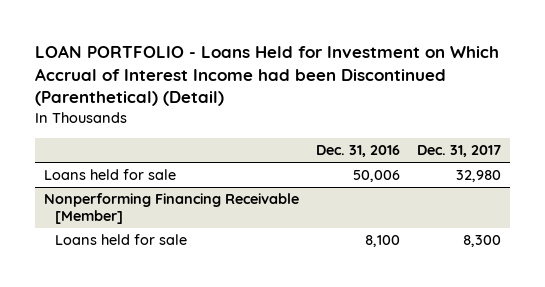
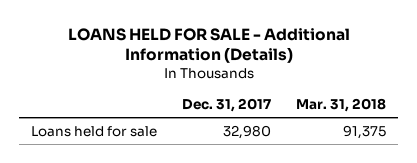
- LOAN PORTFOLIO - Loans Held for Investment on Which Accrual of Interest Income had been Discontinued (Parenthetical) (Detail)
+ LOANS HELD FOR SALE - Additional Information (Details)
- | Dec. 31, 2016 | Dec. 31, 2017
+ | Dec. 31, 2017 | Mar. 31, 2018
- Nonperforming Financing Receivable [Member]
- Loans held for sale | 8,100 | 8,300

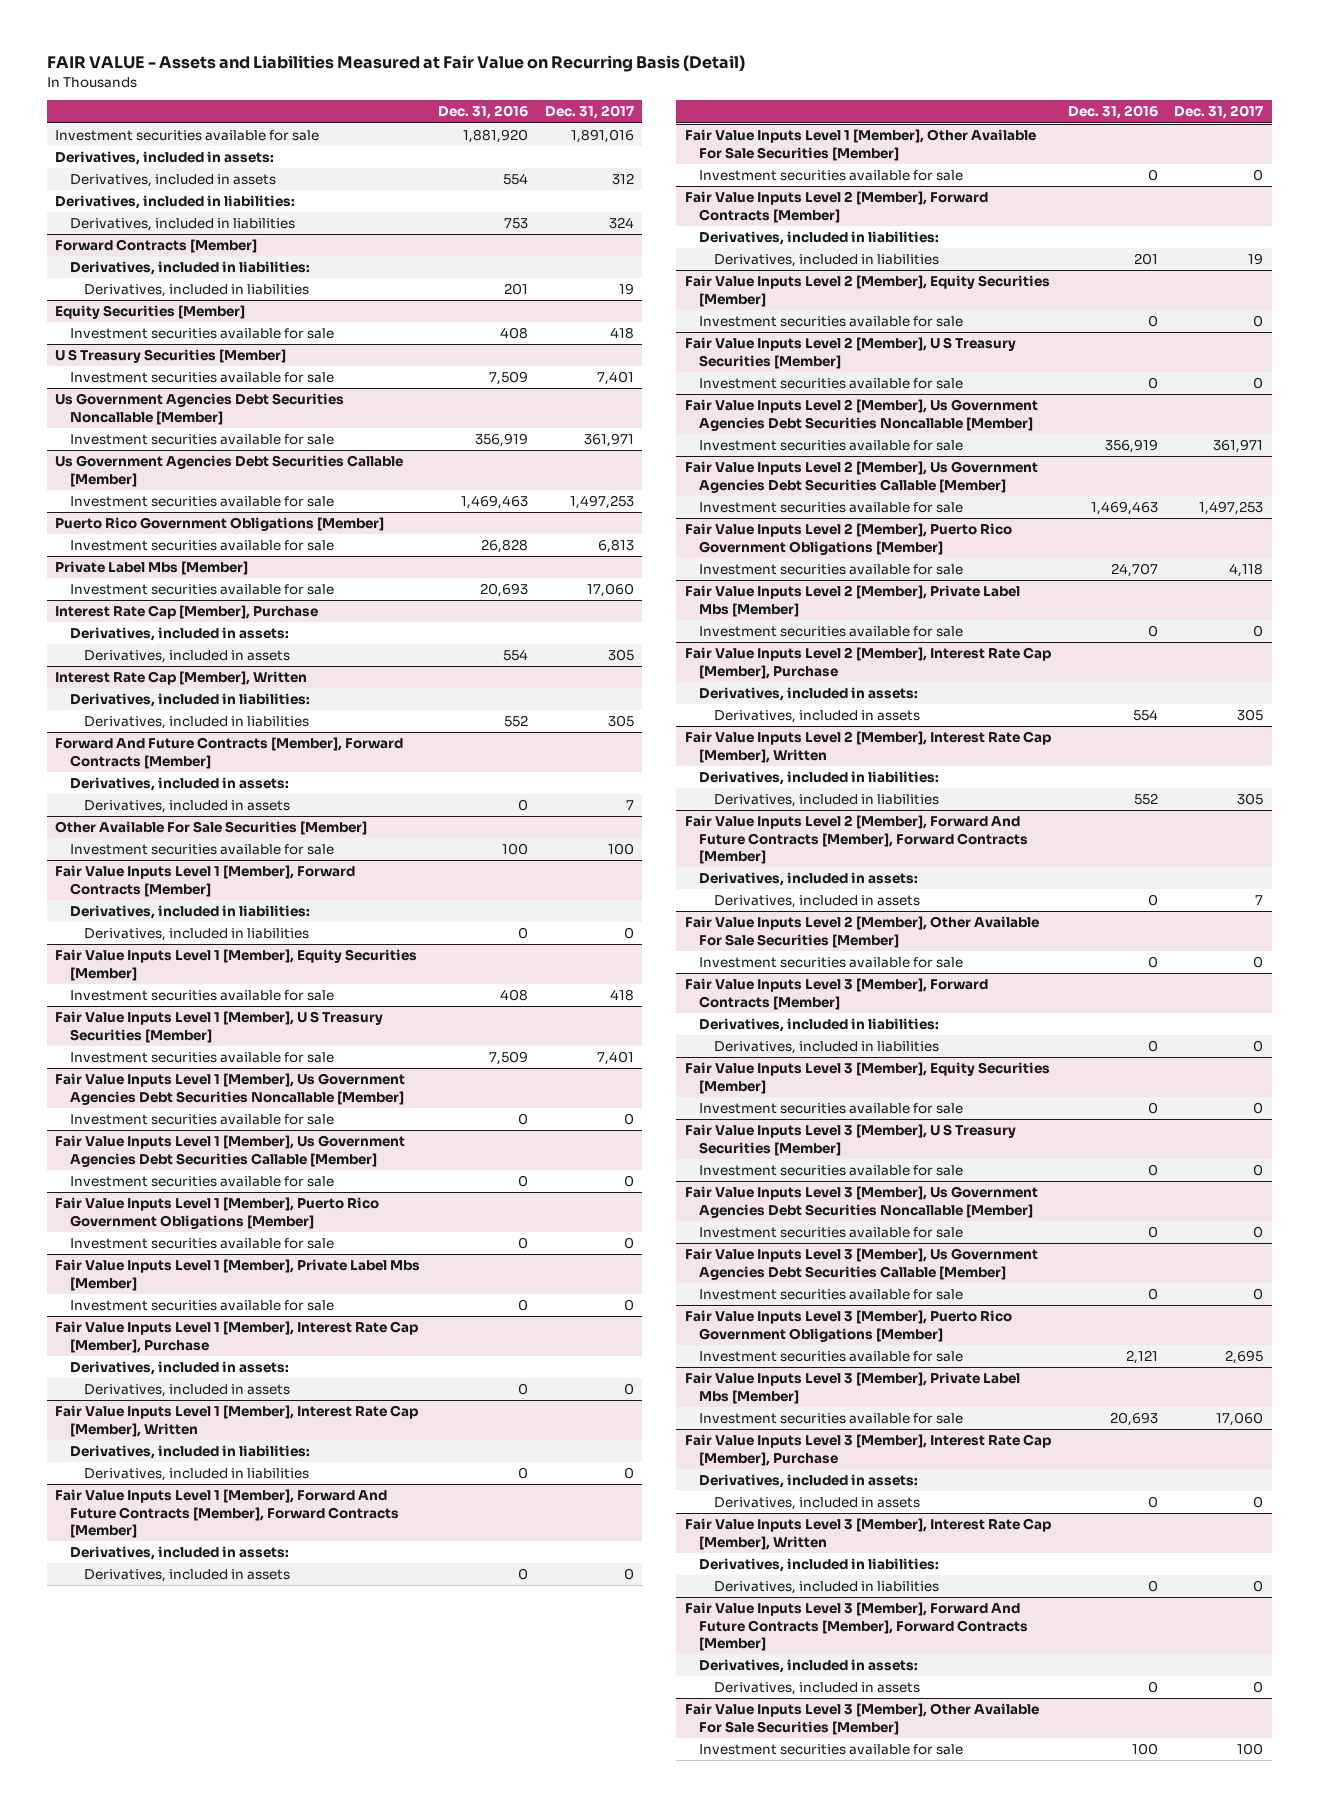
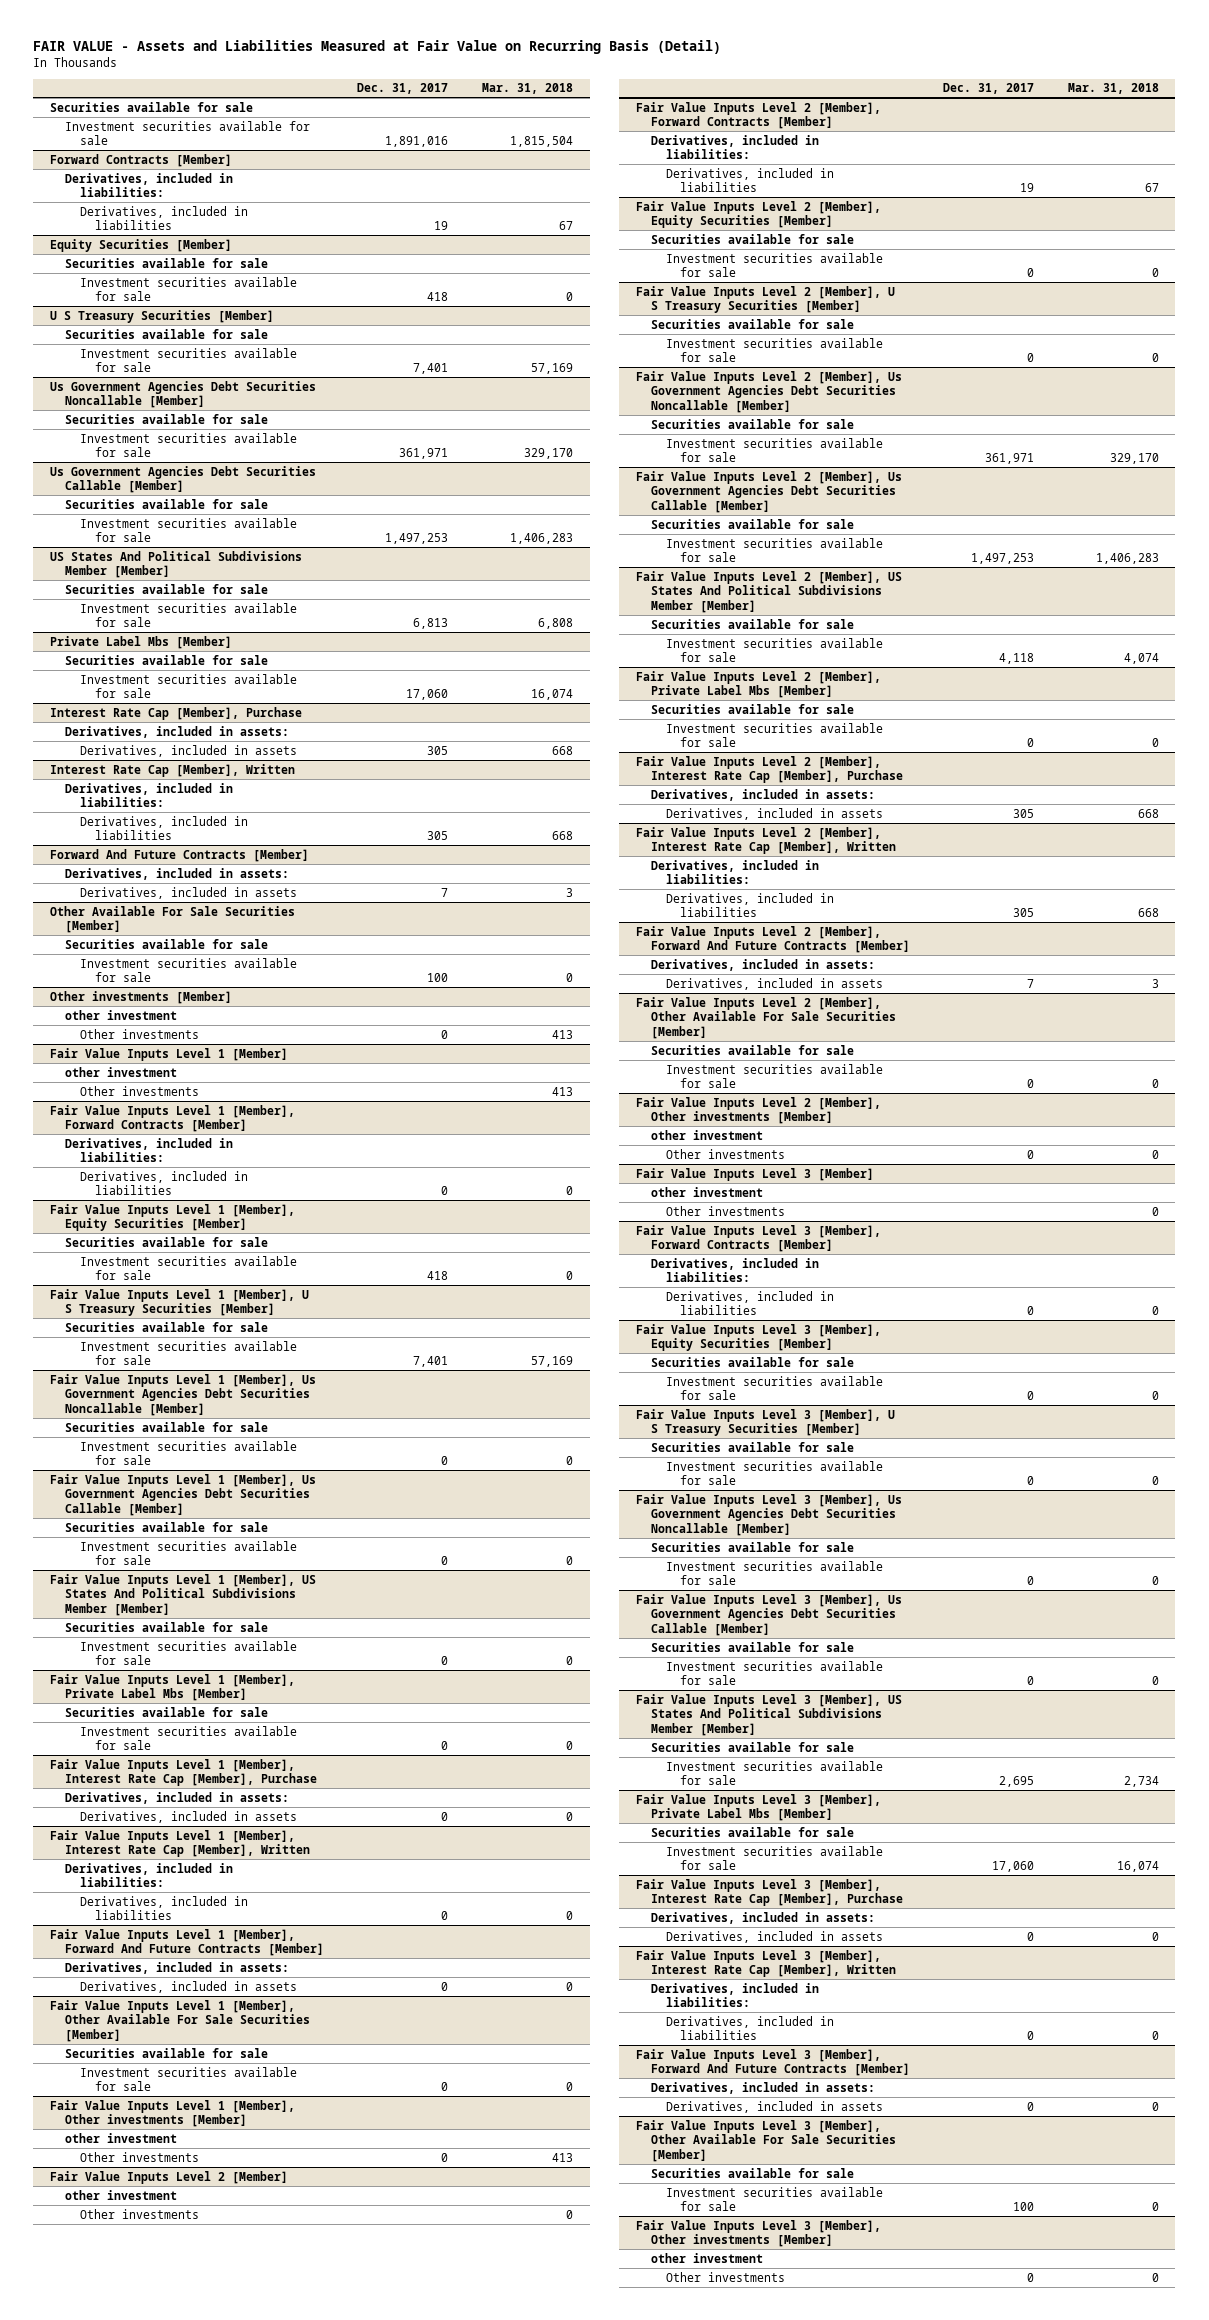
- | Dec. 31, 2016 | Dec. 31, 2017
+ | Dec. 31, 2017 | Mar. 31, 2018
+ Securities available for sale
- Derivatives, included in assets:
- Derivatives, included in assets | 554 | 312
- Derivatives, included in liabilities:
- Derivatives, included in liabilities | 753 | 324
@ Equity Securities [Member]
+ Securities available for sale
@ U S Treasury Securities [Member]
+ Securities available for sale
@ Us Government Agencies Debt Securities Noncallable [Member]
+ Securities available for sale
@ Us Government Agencies Debt Securities Callable [Member]
+ Securities available for sale
- Puerto Rico Government Obligations [Member]
+ US States And Political Subdivisions Member [Member]
+ Securities available for sale
@ Private Label Mbs [Member]
+ Securities available for sale
- Forward And Future Contracts [Member], Forward Contracts [Member]
+ Forward And Future Contracts [Member]
@ Other Available For Sale Securities [Member]
+ Securities available for sale
+ Other investments [Member]
+ other investment
+ Other investments | 0 | 413
+ Fair Value Inputs Level 1 [Member]
+ other investment
+ Other investments | | 413
@ Fair Value Inputs Level 1 [Member], Equity Securities [Member]
+ Securities available for sale
@ Fair Value Inputs Level 1 [Member], U S Treasury Securities [Member]
+ Securities available for sale
@ Fair Value Inputs Level 1 [Member], Us Government Agencies Debt Securities Noncallable [Member]
+ Securities available for sale
@ Fair Value Inputs Level 1 [Member], Us Government Agencies Debt Securities Callable [Member]
+ Securities available for sale
- Fair Value Inputs Level 1 [Member], Puerto Rico Government Obligations [Member]
+ Fair Value Inputs Level 1 [Member], US States And Political Subdivisions Member [Member]
+ Securities available for sale
@ Fair Value Inputs Level 1 [Member], Private Label Mbs [Member]
+ Securities available for sale
- Fair Value Inputs Level 1 [Member], Forward And Future Contracts [Member], Forward Contracts [Member]
+ Fair Value Inputs Level 1 [Member], Forward And Future Contracts [Member]
@ Fair Value Inputs Level 1 [Member], Other Available For Sale Securities [Member]
+ Securities available for sale
+ Fair Value Inputs Level 1 [Member], Other investments [Member]
+ other investment
+ Other investments | 0 | 413
+ Fair Value Inputs Level 2 [Member]
+ other investment
+ Other investments | | 0
@ Fair Value Inputs Level 2 [Member], Equity Securities [Member]
+ Securities available for sale
@ Fair Value Inputs Level 2 [Member], U S Treasury Securities [Member]
+ Securities available for sale
@ Fair Value Inputs Level 2 [Member], Us Government Agencies Debt Securities Noncallable [Member]
+ Securities available for sale
@ Fair Value Inputs Level 2 [Member], Us Government Agencies Debt Securities Callable [Member]
+ Securities available for sale
- Fair Value Inputs Level 2 [Member], Puerto Rico Government Obligations [Member]
+ Fair Value Inputs Level 2 [Member], US States And Political Subdivisions Member [Member]
+ Securities available for sale
@ Fair Value Inputs Level 2 [Member], Private Label Mbs [Member]
+ Securities available for sale
- Fair Value Inputs Level 2 [Member], Forward And Future Contracts [Member], Forward Contracts [Member]
+ Fair Value Inputs Level 2 [Member], Forward And Future Contracts [Member]
@ Fair Value Inputs Level 2 [Member], Other Available For Sale Securities [Member]
+ Securities available for sale
+ Fair Value Inputs Level 2 [Member], Other investments [Member]
+ other investment
+ Other investments | 0 | 0
+ Fair Value Inputs Level 3 [Member]
+ other investment
+ Other investments | | 0
@ Fair Value Inputs Level 3 [Member], Equity Securities [Member]
+ Securities available for sale
@ Fair Value Inputs Level 3 [Member], U S Treasury Securities [Member]
+ Securities available for sale
@ Fair Value Inputs Level 3 [Member], Us Government Agencies Debt Securities Noncallable [Member]
+ Securities available for sale
@ Fair Value Inputs Level 3 [Member], Us Government Agencies Debt Securities Callable [Member]
+ Securities available for sale
- Fair Value Inputs Level 3 [Member], Puerto Rico Government Obligations [Member]
+ Fair Value Inputs Level 3 [Member], US States And Political Subdivisions Member [Member]
+ Securities available for sale
@ Fair Value Inputs Level 3 [Member], Private Label Mbs [Member]
+ Securities available for sale
- Fair Value Inputs Level 3 [Member], Forward And Future Contracts [Member], Forward Contracts [Member]
+ Fair Value Inputs Level 3 [Member], Forward And Future Contracts [Member]
@ Fair Value Inputs Level 3 [Member], Other Available For Sale Securities [Member]
+ Securities available for sale
+ Fair Value Inputs Level 3 [Member], Other investments [Member]
+ other investment
+ Other investments | 0 | 0

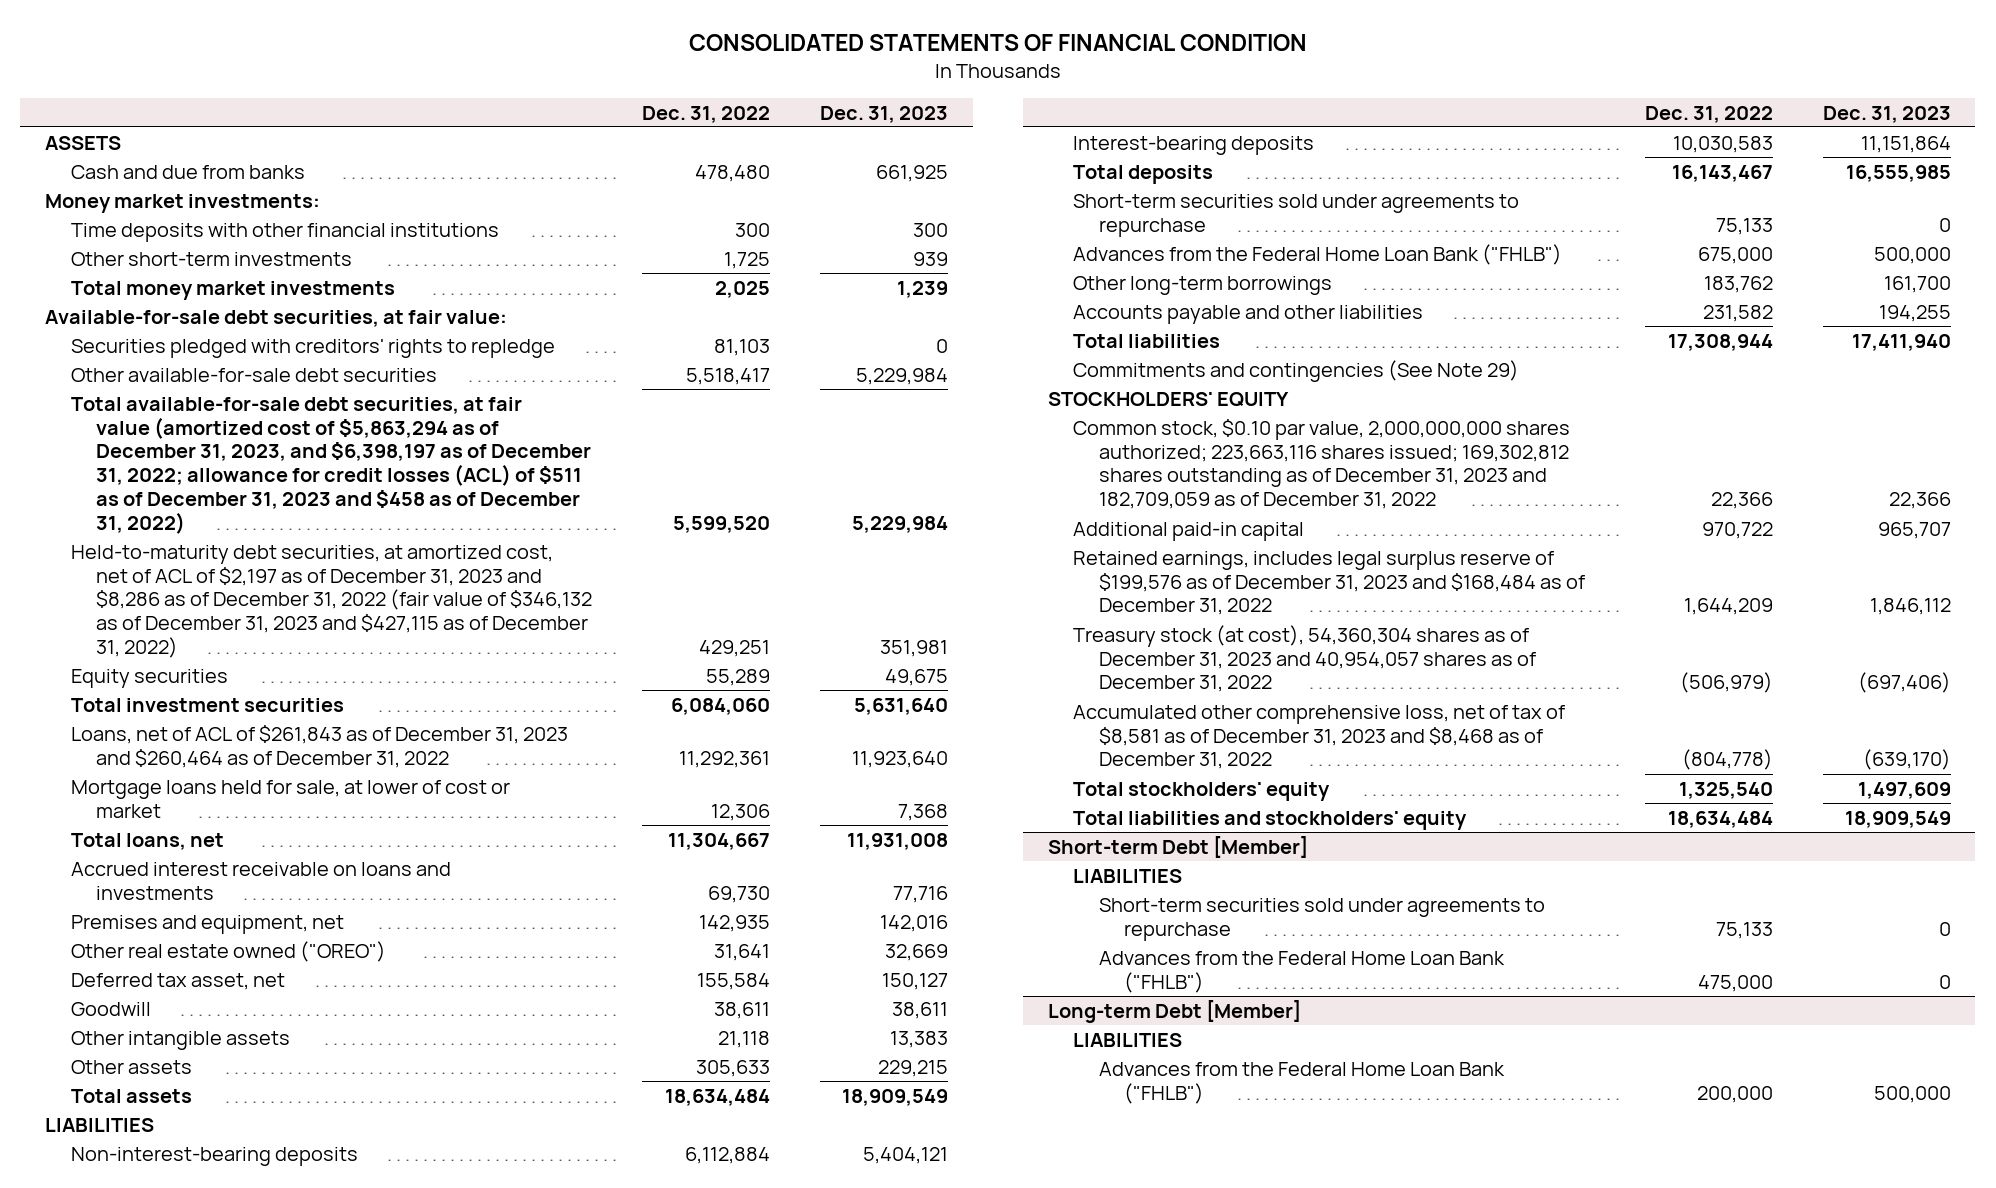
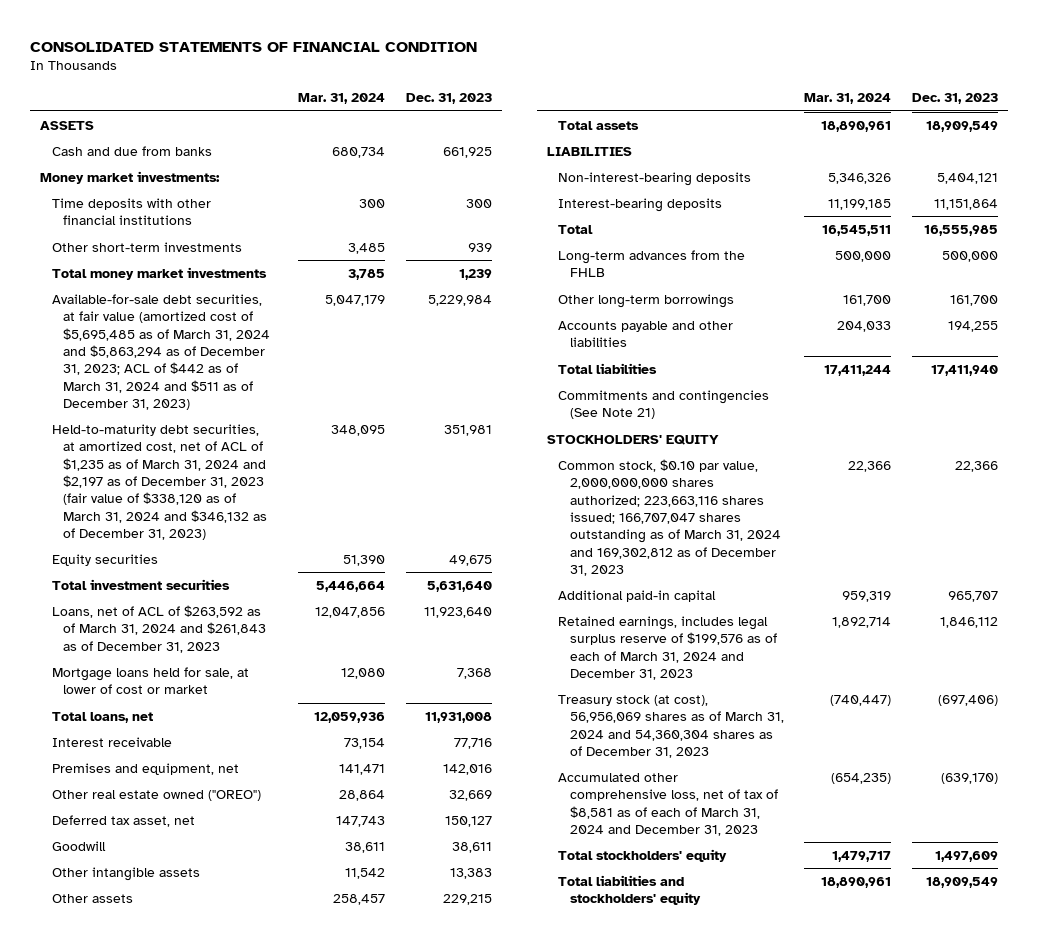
- | Dec. 31, 2022 | Dec. 31, 2023
+ | Mar. 31, 2024 | Dec. 31, 2023
- Available-for-sale debt securities, at fair value:
- Securities pledged with creditors' rights to repledge | 81,103 | 0
- Other available-for-sale debt securities | 5,518,417 | 5,229,984
- Total available-for-sale debt securities, at fair value (amortized cost of $5,863,294 as of December 31, 2023, and $6,398,197 as of December 31, 2022; allowance for credit losses (ACL) of $511 as of December 31, 2023 and $458 as of December 31, 2022) | 5,599,520 | 5,229,984
- Held-to-maturity debt securities, at amortized cost, net of ACL of $2,197 as of December 31, 2023 and $8,286 as of December 31, 2022 (fair value of $346,132 as of December 31, 2023 and $427,115 as of December 31, 2022) | 429,251 | 351,981
+ Available-for-sale debt securities, at fair value (amortized cost of $5,695,485 as of March 31, 2024 and $5,863,294 as of December 31, 2023; ACL of $442 as of March 31, 2024 and $511 as of December 31, 2023) | 5,047,179 | 5,229,984
+ Held-to-maturity debt securities, at amortized cost, net of ACL of $1,235 as of March 31, 2024 and $2,197 as of December 31, 2023 (fair value of $338,120 as of March 31, 2024 and $346,132 as of December 31, 2023) | 348,095 | 351,981
- Loans, net of ACL of $261,843 as of December 31, 2023 and $260,464 as of December 31, 2022 | 11,292,361 | 11,923,640
+ Loans, net of ACL of $263,592 as of March 31, 2024 and $261,843 as of December 31, 2023 | 12,047,856 | 11,923,640
- Accrued interest receivable on loans and investments | 69,730 | 77,716
+ Interest receivable | 73,154 | 77,716
- Total deposits | 16,143,467 | 16,555,985
- Short-term securities sold under agreements to repurchase | 75,133 | 0
- Advances from the Federal Home Loan Bank ("FHLB") | 675,000 | 500,000
+ Total | 16,545,511 | 16,555,985
+ Long-term advances from the FHLB | 500,000 | 500,000
- Commitments and contingencies (See Note 29)
+ Commitments and contingencies (See Note 21)
- Common stock, $0.10 par value, 2,000,000,000 shares authorized; 223,663,116 shares issued; 169,302,812 shares outstanding as of December 31, 2023 and 182,709,059 as of December 31, 2022 | 22,366 | 22,366
+ Common stock, $0.10 par value, 2,000,000,000 shares authorized; 223,663,116 shares issued; 166,707,047 shares outstanding as of March 31, 2024 and 169,302,812 as of December 31, 2023 | 22,366 | 22,366
- Retained earnings, includes legal surplus reserve of $199,576 as of December 31, 2023 and $168,484 as of December 31, 2022 | 1,644,209 | 1,846,112
- Treasury stock (at cost), 54,360,304 shares as of December 31, 2023 and 40,954,057 shares as of December 31, 2022 | (506,979) | (697,406)
- Accumulated other comprehensive loss, net of tax of $8,581 as of December 31, 2023 and $8,468 as of December 31, 2022 | (804,778) | (639,170)
+ Retained earnings, includes legal surplus reserve of $199,576 as of each of March 31, 2024 and December 31, 2023 | 1,892,714 | 1,846,112
+ Treasury stock (at cost), 56,956,069 shares as of March 31, 2024 and 54,360,304 shares as of December 31, 2023 | (740,447) | (697,406)
+ Accumulated other comprehensive loss, net of tax of $8,581 as of each of March 31, 2024 and December 31, 2023 | (654,235) | (639,170)
- Short-term Debt [Member]
- LIABILITIES
- Short-term securities sold under agreements to repurchase | 75,133 | 0
- Advances from the Federal Home Loan Bank ("FHLB") | 475,000 | 0
- Long-term Debt [Member]
- LIABILITIES
- Advances from the Federal Home Loan Bank ("FHLB") | 200,000 | 500,000

